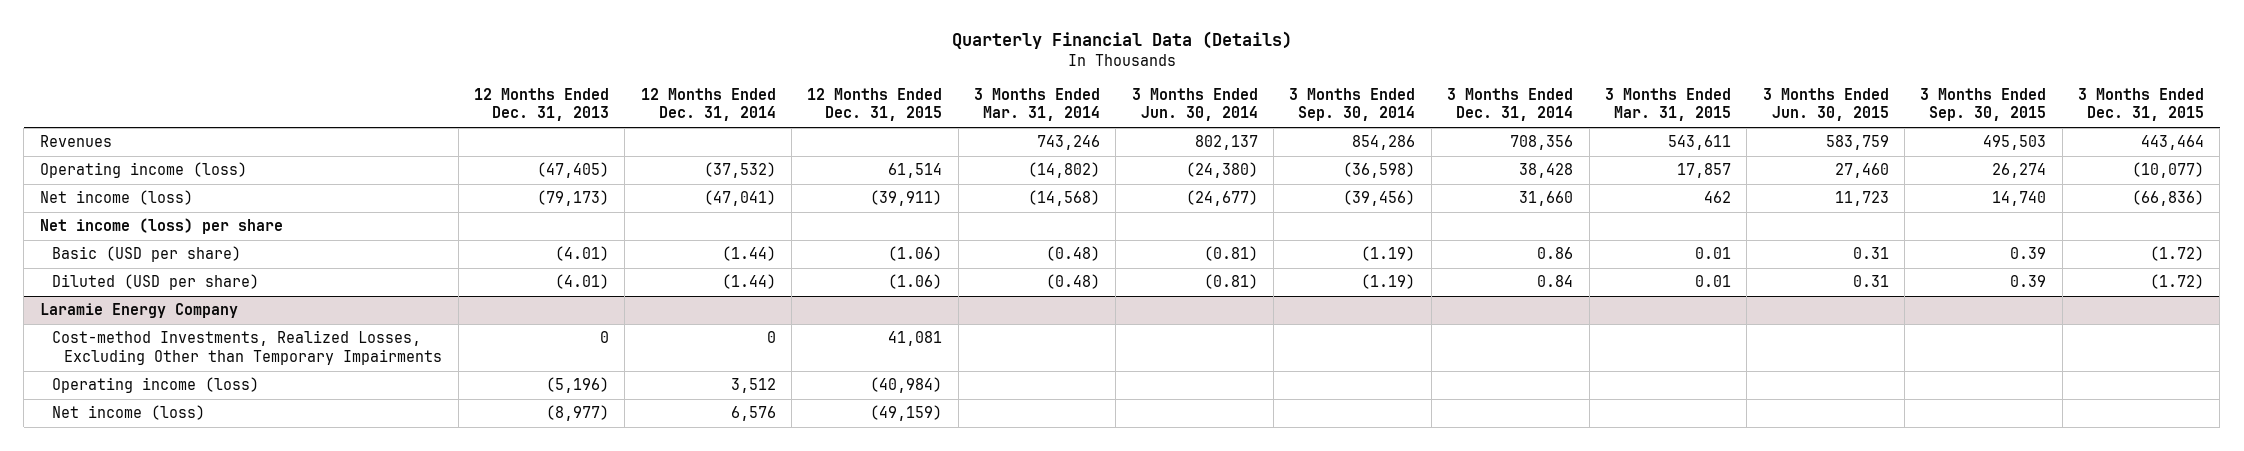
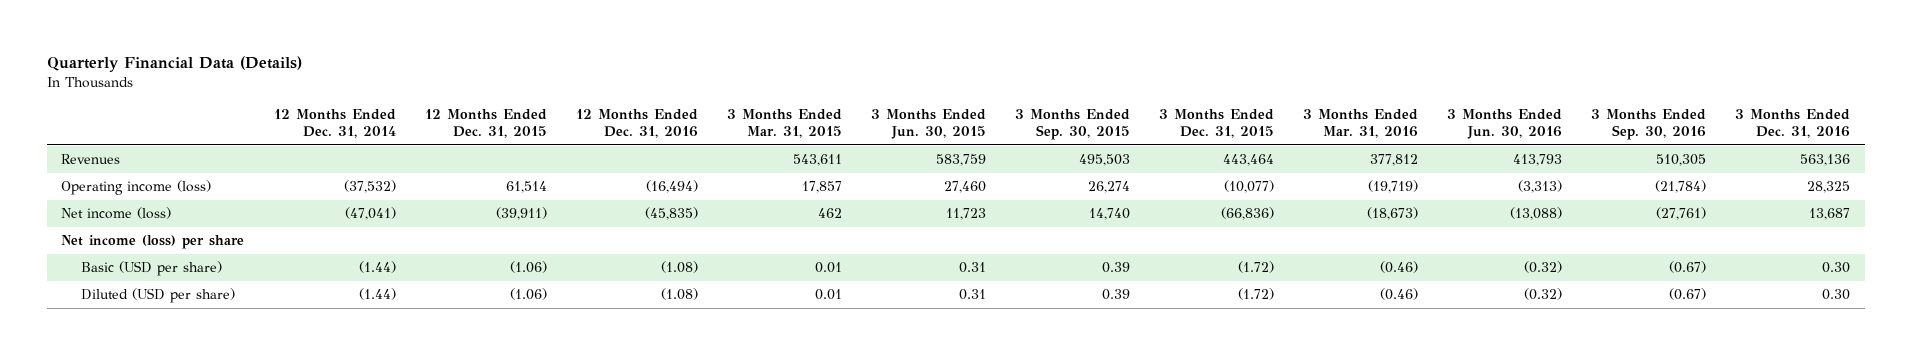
- | 12 Months Ended Dec. 31, 2013 | 12 Months Ended Dec. 31, 2014 | 12 Months Ended Dec. 31, 2015 | 3 Months Ended Mar. 31, 2014 | 3 Months Ended Jun. 30, 2014 | 3 Months Ended Sep. 30, 2014 | 3 Months Ended Dec. 31, 2014 | 3 Months Ended Mar. 31, 2015 | 3 Months Ended Jun. 30, 2015 | 3 Months Ended Sep. 30, 2015 | 3 Months Ended Dec. 31, 2015
+ | 12 Months Ended Dec. 31, 2014 | 12 Months Ended Dec. 31, 2015 | 12 Months Ended Dec. 31, 2016 | 3 Months Ended Mar. 31, 2015 | 3 Months Ended Jun. 30, 2015 | 3 Months Ended Sep. 30, 2015 | 3 Months Ended Dec. 31, 2015 | 3 Months Ended Mar. 31, 2016 | 3 Months Ended Jun. 30, 2016 | 3 Months Ended Sep. 30, 2016 | 3 Months Ended Dec. 31, 2016
- Laramie Energy Company
- Cost-method Investments, Realized Losses, Excluding Other than Temporary Impairments | 0 | 0 | 41,081 | | | | | | | |
- Operating income (loss) | (5,196) | 3,512 | (40,984) | | | | | | | |
- Net income (loss) | (8,977) | 6,576 | (49,159) | | | | | | | |

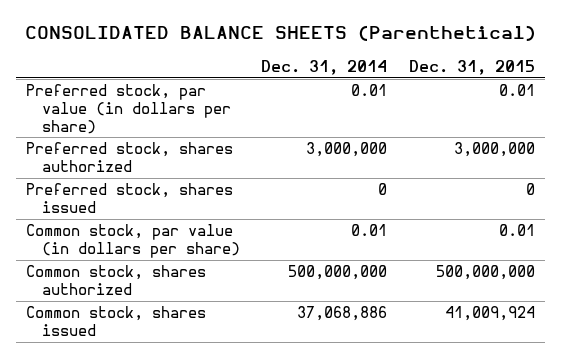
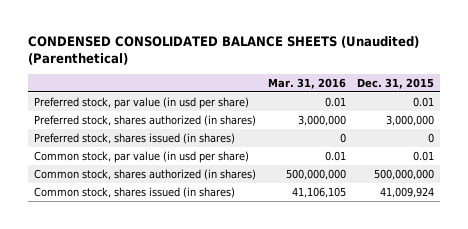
- CONSOLIDATED BALANCE SHEETS (Parenthetical)
+ CONDENSED CONSOLIDATED BALANCE SHEETS (Unaudited) (Parenthetical)
- | Dec. 31, 2014 | Dec. 31, 2015
+ | Mar. 31, 2016 | Dec. 31, 2015
- Preferred stock, par value (in dollars per share) | 0.01 | 0.01
- Preferred stock, shares authorized | 3,000,000 | 3,000,000
- Preferred stock, shares issued | 0 | 0
- Common stock, par value (in dollars per share) | 0.01 | 0.01
- Common stock, shares authorized | 500,000,000 | 500,000,000
- Common stock, shares issued | 37,068,886 | 41,009,924
+ Preferred stock, par value (in usd per share) | 0.01 | 0.01
+ Preferred stock, shares authorized (in shares) | 3,000,000 | 3,000,000
+ Preferred stock, shares issued (in shares) | 0 | 0
+ Common stock, par value (in usd per share) | 0.01 | 0.01
+ Common stock, shares authorized (in shares) | 500,000,000 | 500,000,000
+ Common stock, shares issued (in shares) | 41,106,105 | 41,009,924

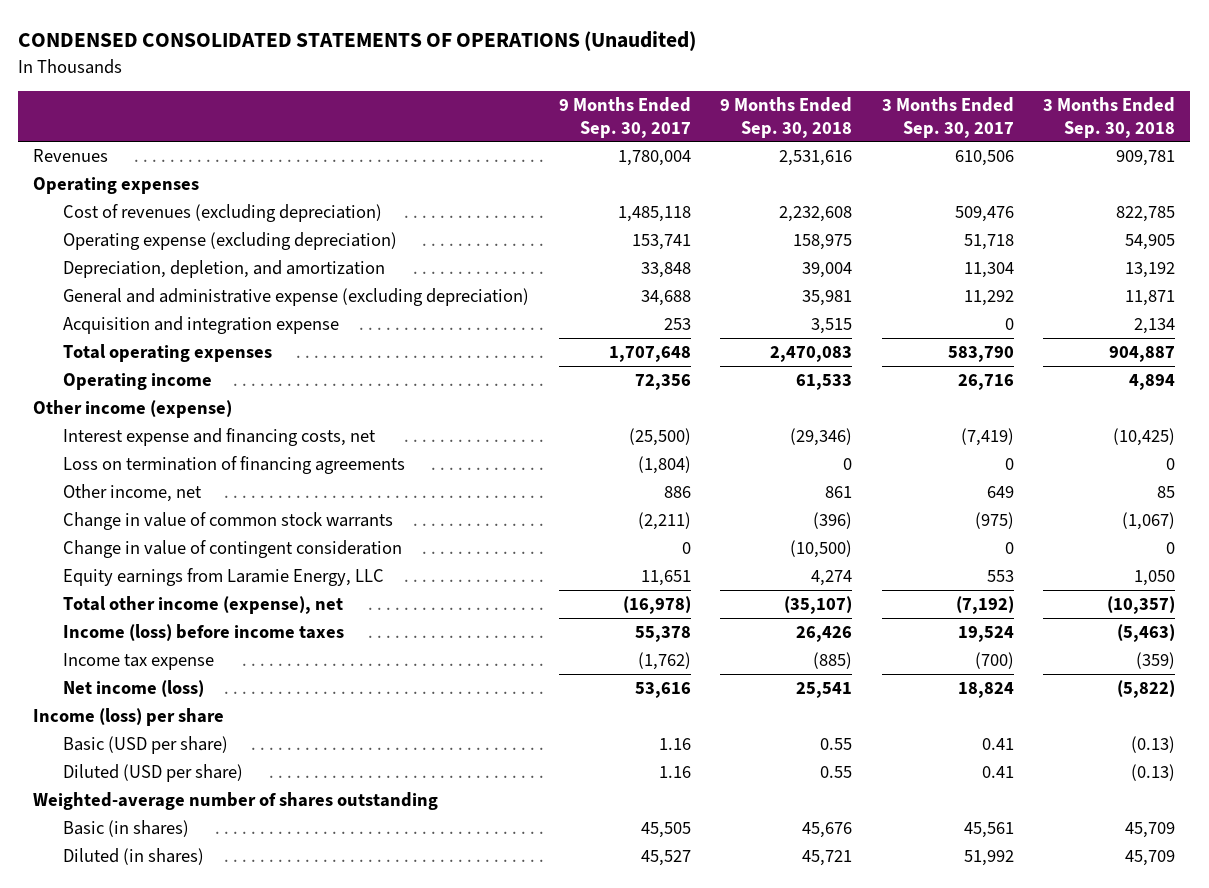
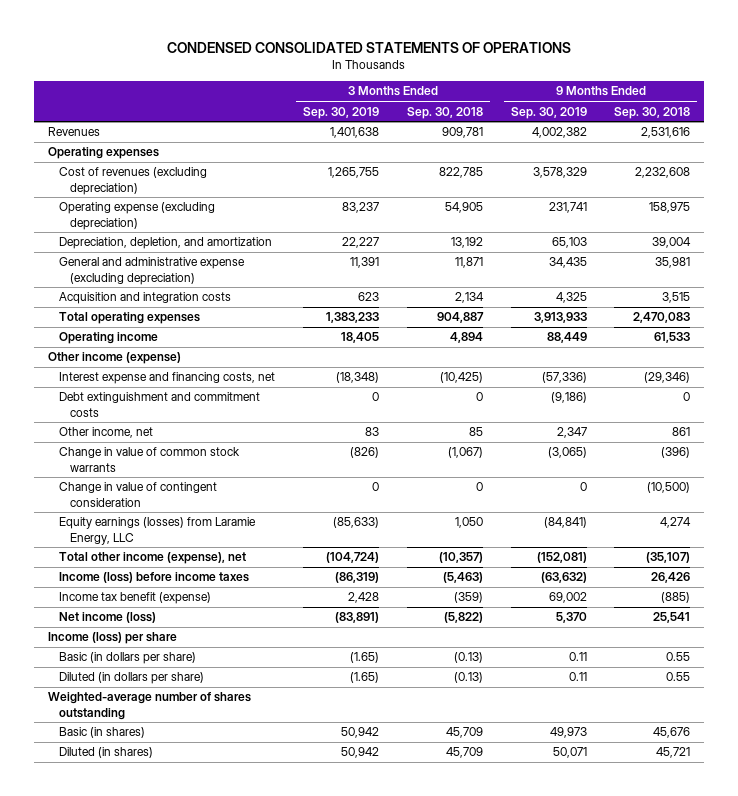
- CONDENSED CONSOLIDATED STATEMENTS OF OPERATIONS (Unaudited)
+ CONDENSED CONSOLIDATED STATEMENTS OF OPERATIONS
- | 9 Months Ended Sep. 30, 2017 | 9 Months Ended Sep. 30, 2018 | 3 Months Ended Sep. 30, 2017 | 3 Months Ended Sep. 30, 2018
+ | 3 Months Ended Sep. 30, 2019 | 3 Months Ended Sep. 30, 2018 | 9 Months Ended Sep. 30, 2019 | 9 Months Ended Sep. 30, 2018
- Acquisition and integration expense | 253 | 3,515 | 0 | 2,134
+ Acquisition and integration costs | 623 | 2,134 | 4,325 | 3,515
- Loss on termination of financing agreements | (1,804) | 0 | 0 | 0
+ Debt extinguishment and commitment costs | 0 | 0 | (9,186) | 0
- Equity earnings from Laramie Energy, LLC | 11,651 | 4,274 | 553 | 1,050
+ Equity earnings (losses) from Laramie Energy, LLC | (85,633) | 1,050 | (84,841) | 4,274
- Income tax expense | (1,762) | (885) | (700) | (359)
+ Income tax benefit (expense) | 2,428 | (359) | 69,002 | (885)
- Basic (USD per share) | 1.16 | 0.55 | 0.41 | (0.13)
- Diluted (USD per share) | 1.16 | 0.55 | 0.41 | (0.13)
+ Basic (in dollars per share) | (1.65) | (0.13) | 0.11 | 0.55
+ Diluted (in dollars per share) | (1.65) | (0.13) | 0.11 | 0.55

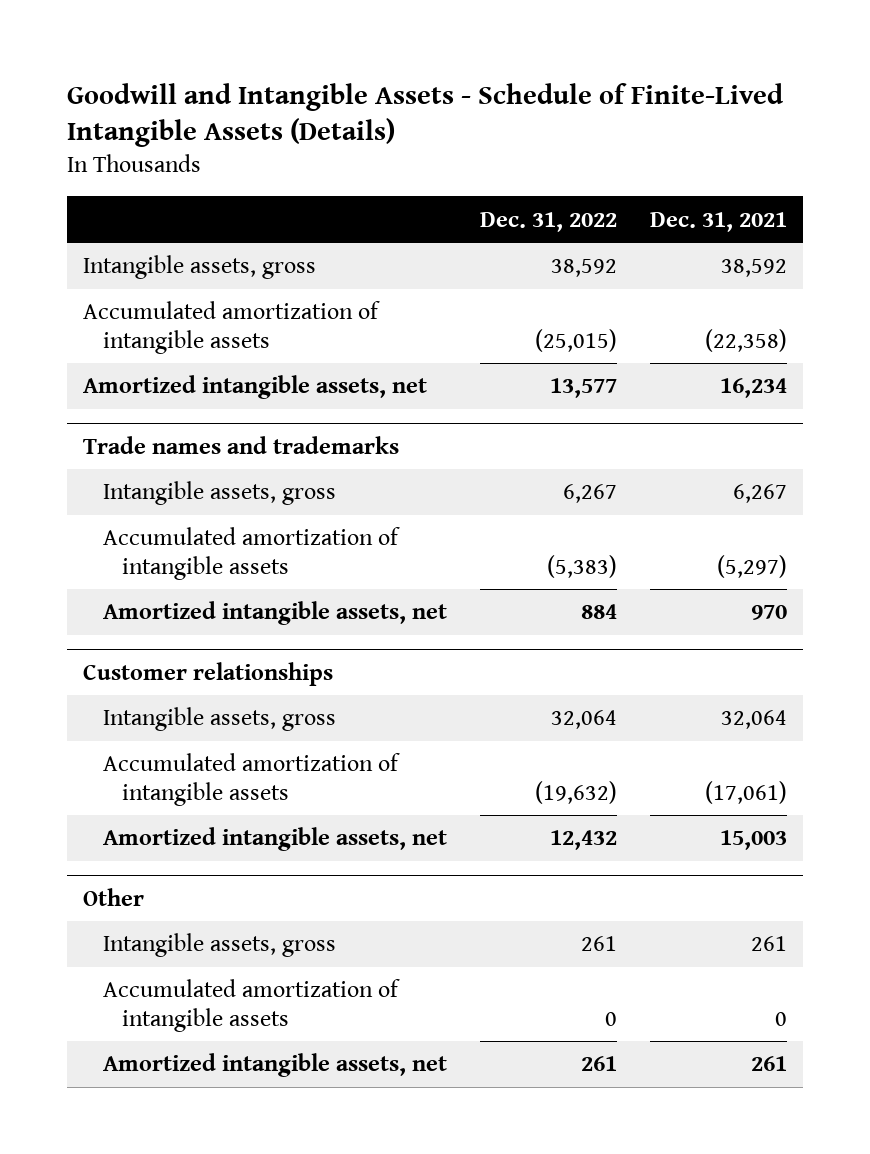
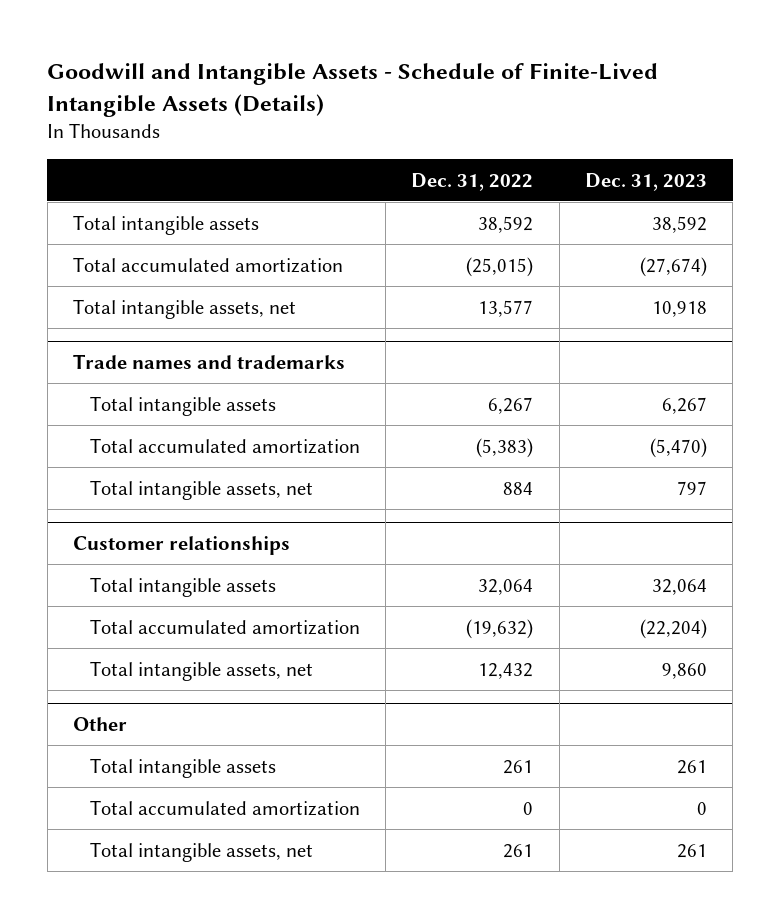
- | Dec. 31, 2022 | Dec. 31, 2021
+ | Dec. 31, 2022 | Dec. 31, 2023
- Intangible assets, gross | 38,592 | 38,592
- Accumulated amortization of intangible assets | (25,015) | (22,358)
- Amortized intangible assets, net | 13,577 | 16,234
+ Total intangible assets | 38,592 | 38,592
+ Total accumulated amortization | (25,015) | (27,674)
+ Total intangible assets, net | 13,577 | 10,918
@ Trade names and trademarks
- Intangible assets, gross | 6,267 | 6,267
- Accumulated amortization of intangible assets | (5,383) | (5,297)
- Amortized intangible assets, net | 884 | 970
+ Total intangible assets | 6,267 | 6,267
+ Total accumulated amortization | (5,383) | (5,470)
+ Total intangible assets, net | 884 | 797
@ Customer relationships
- Intangible assets, gross | 32,064 | 32,064
- Accumulated amortization of intangible assets | (19,632) | (17,061)
- Amortized intangible assets, net | 12,432 | 15,003
+ Total intangible assets | 32,064 | 32,064
+ Total accumulated amortization | (19,632) | (22,204)
+ Total intangible assets, net | 12,432 | 9,860
@ Other
- Intangible assets, gross | 261 | 261
- Accumulated amortization of intangible assets | 0 | 0
- Amortized intangible assets, net | 261 | 261
+ Total intangible assets | 261 | 261
+ Total accumulated amortization | 0 | 0
+ Total intangible assets, net | 261 | 261

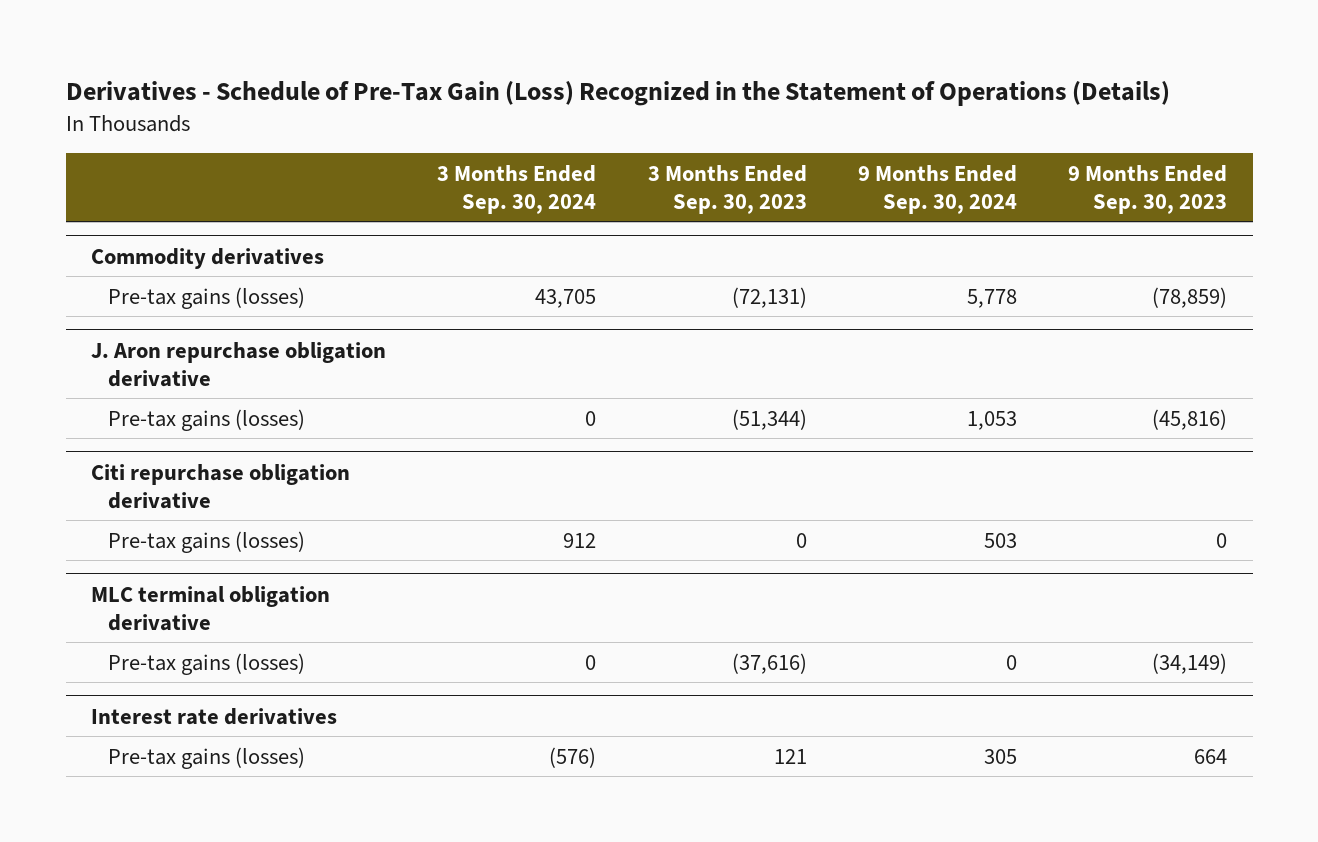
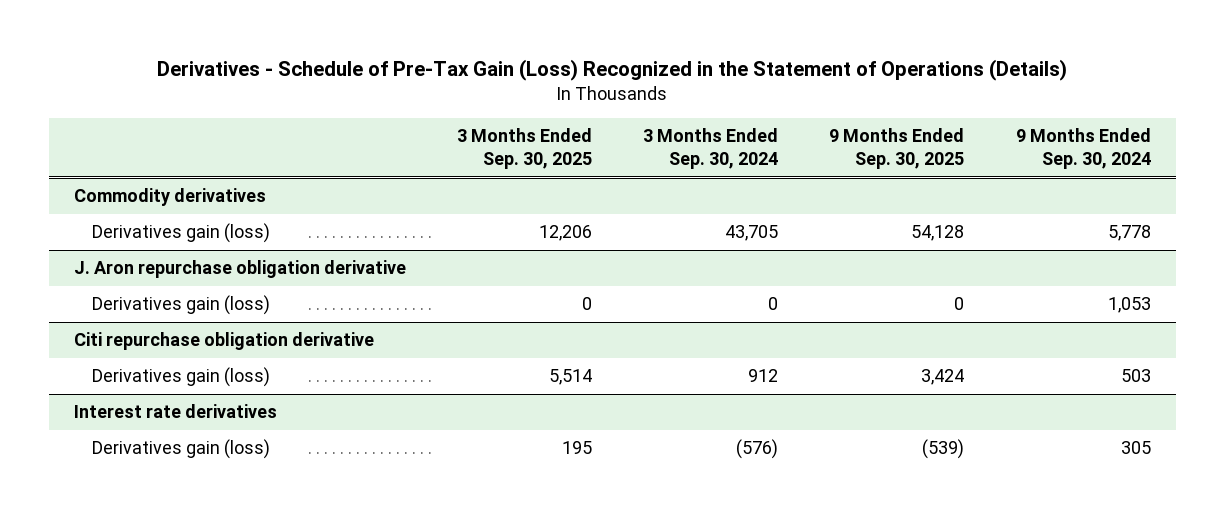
- | 3 Months Ended Sep. 30, 2024 | 3 Months Ended Sep. 30, 2023 | 9 Months Ended Sep. 30, 2024 | 9 Months Ended Sep. 30, 2023
+ | 3 Months Ended Sep. 30, 2025 | 3 Months Ended Sep. 30, 2024 | 9 Months Ended Sep. 30, 2025 | 9 Months Ended Sep. 30, 2024
@ Commodity derivatives
- Pre-tax gains (losses) | 43,705 | (72,131) | 5,778 | (78,859)
+ Derivatives gain (loss) | 12,206 | 43,705 | 54,128 | 5,778
@ J. Aron repurchase obligation derivative
- Pre-tax gains (losses) | 0 | (51,344) | 1,053 | (45,816)
+ Derivatives gain (loss) | 0 | 0 | 0 | 1,053
@ Citi repurchase obligation derivative
- Pre-tax gains (losses) | 912 | 0 | 503 | 0
- MLC terminal obligation derivative
- Pre-tax gains (losses) | 0 | (37,616) | 0 | (34,149)
@ Citi repurchase obligation derivative
+ Derivatives gain (loss) | 5,514 | 912 | 3,424 | 503
@ Interest rate derivatives
- Pre-tax gains (losses) | (576) | 121 | 305 | 664
+ Derivatives gain (loss) | 195 | (576) | (539) | 305

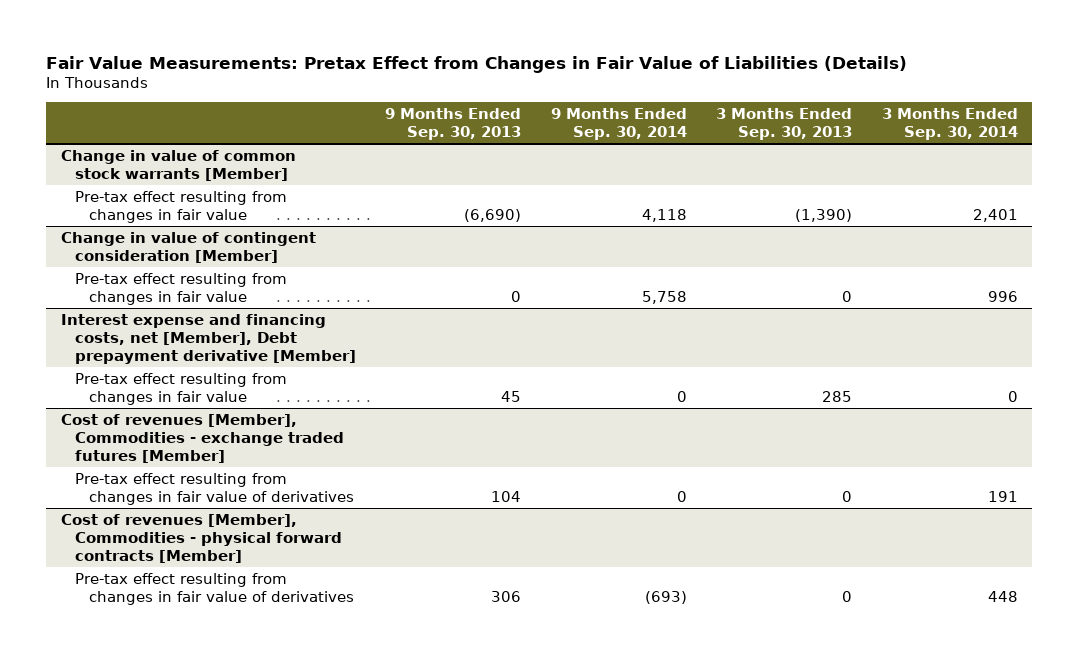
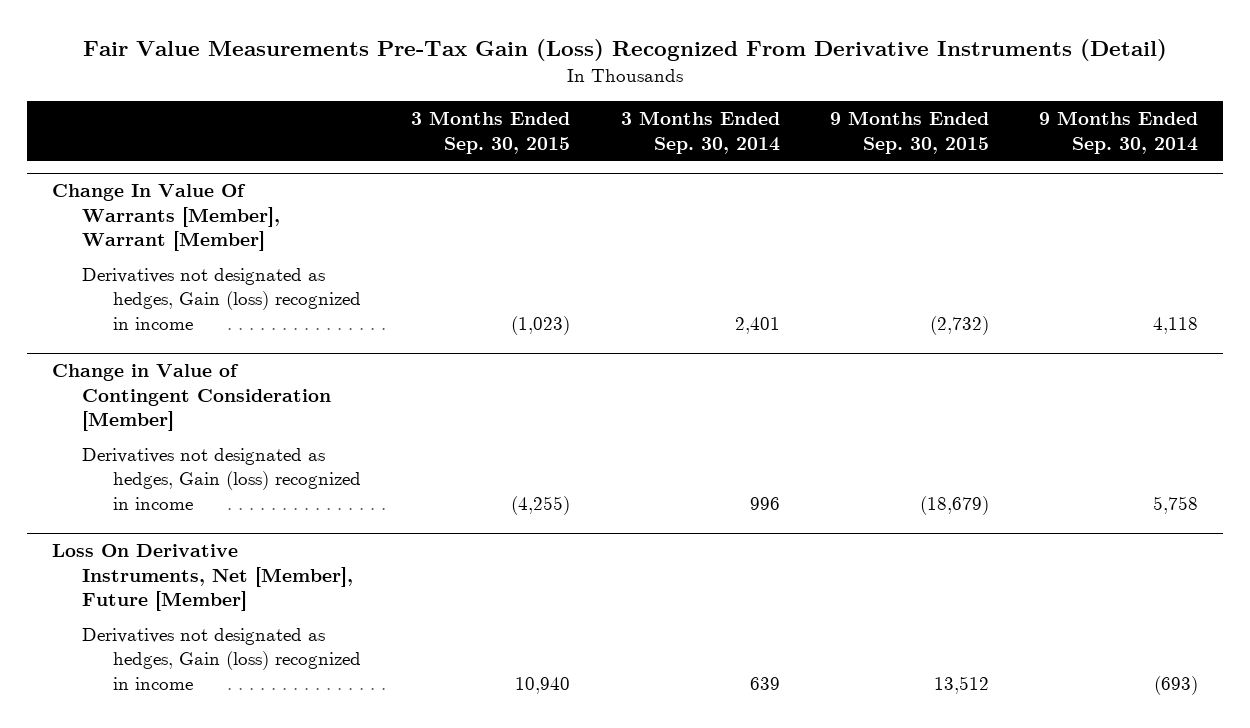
- Fair Value Measurements: Pretax Effect from Changes in Fair Value of Liabilities (Details)
+ Fair Value Measurements Pre-Tax Gain (Loss) Recognized From Derivative Instruments (Detail)
- | 9 Months Ended Sep. 30, 2013 | 9 Months Ended Sep. 30, 2014 | 3 Months Ended Sep. 30, 2013 | 3 Months Ended Sep. 30, 2014
+ | 3 Months Ended Sep. 30, 2015 | 3 Months Ended Sep. 30, 2014 | 9 Months Ended Sep. 30, 2015 | 9 Months Ended Sep. 30, 2014
- Change in value of common stock warrants [Member]
- Pre-tax effect resulting from changes in fair value | (6,690) | 4,118 | (1,390) | 2,401
- Change in value of contingent consideration [Member]
- Pre-tax effect resulting from changes in fair value | 0 | 5,758 | 0 | 996
- Interest expense and financing costs, net [Member], Debt prepayment derivative [Member]
- Pre-tax effect resulting from changes in fair value | 45 | 0 | 285 | 0
- Cost of revenues [Member], Commodities - exchange traded futures [Member]
- Pre-tax effect resulting from changes in fair value of derivatives | 104 | 0 | 0 | 191
- Cost of revenues [Member], Commodities - physical forward contracts [Member]
- Pre-tax effect resulting from changes in fair value of derivatives | 306 | (693) | 0 | 448
+ Change In Value Of Warrants [Member], Warrant [Member]
+ Derivatives not designated as hedges, Gain (loss) recognized in income | (1,023) | 2,401 | (2,732) | 4,118
+ Change in Value of Contingent Consideration [Member]
+ Derivatives not designated as hedges, Gain (loss) recognized in income | (4,255) | 996 | (18,679) | 5,758
+ Loss On Derivative Instruments, Net [Member], Future [Member]
+ Derivatives not designated as hedges, Gain (loss) recognized in income | 10,940 | 639 | 13,512 | (693)

